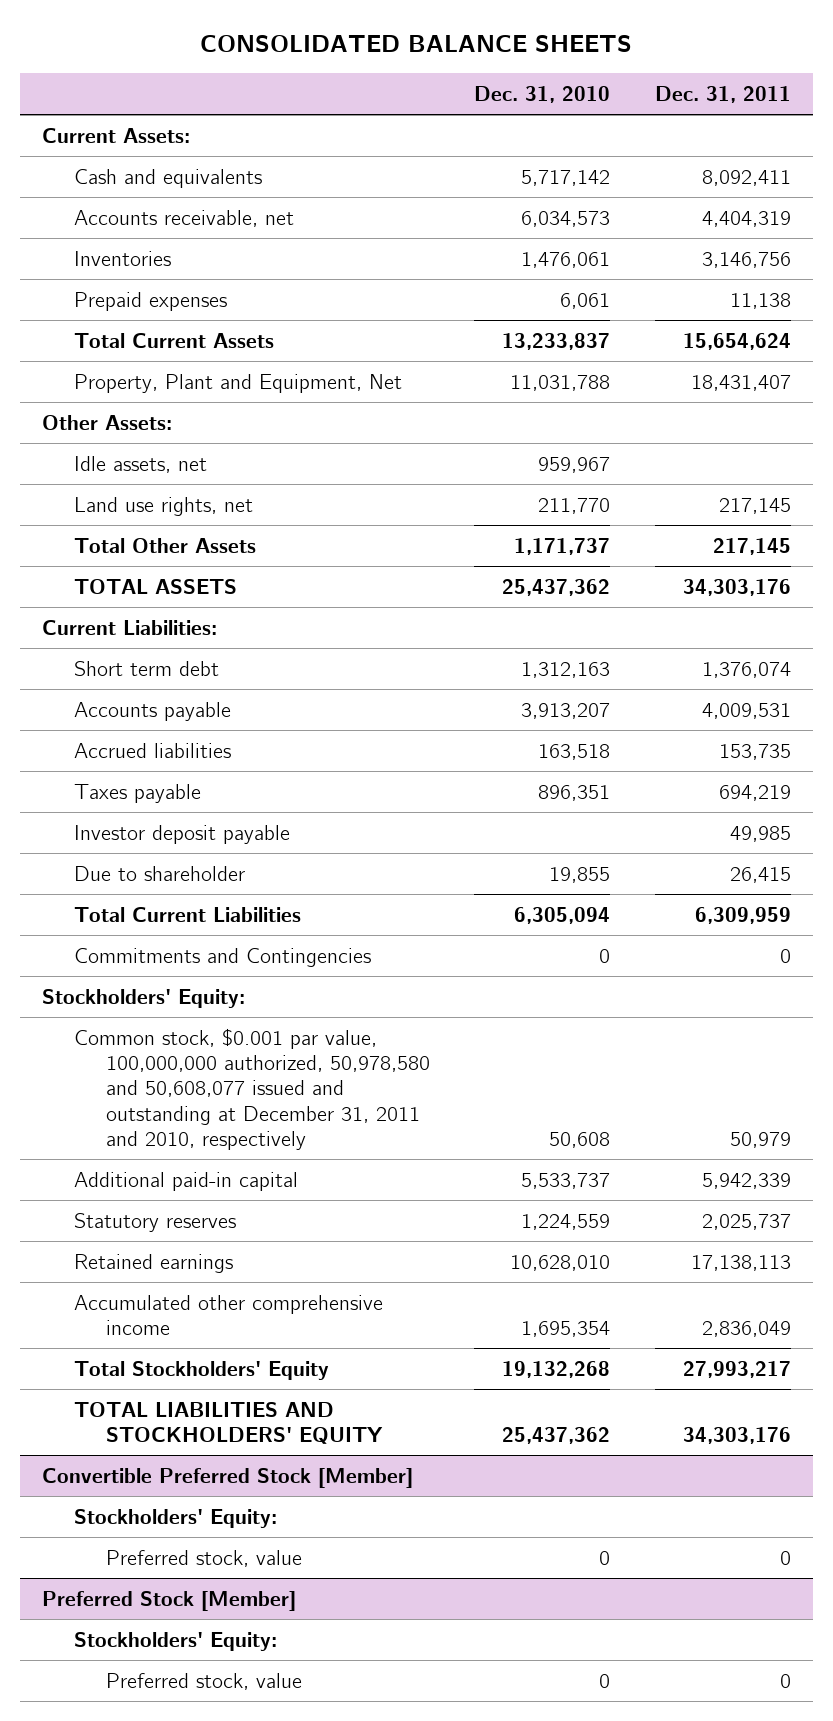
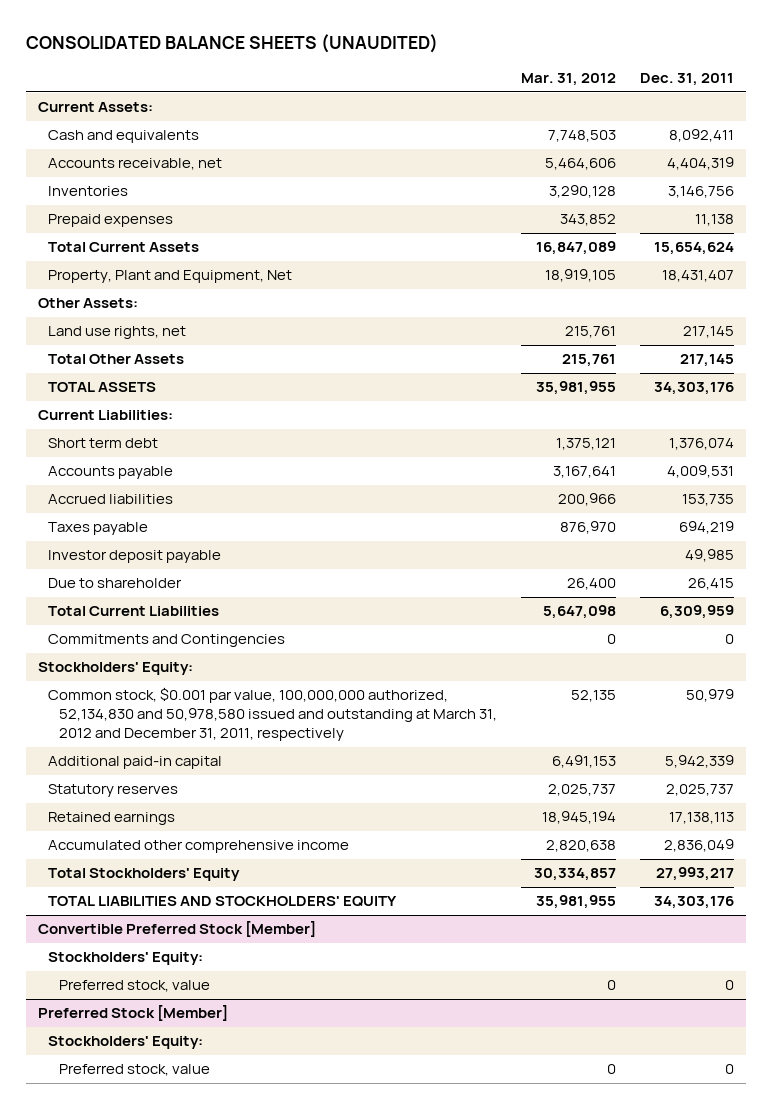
- CONSOLIDATED BALANCE SHEETS
+ CONSOLIDATED BALANCE SHEETS (UNAUDITED)
- | Dec. 31, 2010 | Dec. 31, 2011
+ | Mar. 31, 2012 | Dec. 31, 2011
- Idle assets, net | 959,967 |
- Common stock, $0.001 par value, 100,000,000 authorized, 50,978,580 and 50,608,077 issued and outstanding at December 31, 2011 and 2010, respectively | 50,608 | 50,979
+ Common stock, $0.001 par value, 100,000,000 authorized, 52,134,830 and 50,978,580 issued and outstanding at March 31, 2012 and December 31, 2011, respectively | 52,135 | 50,979

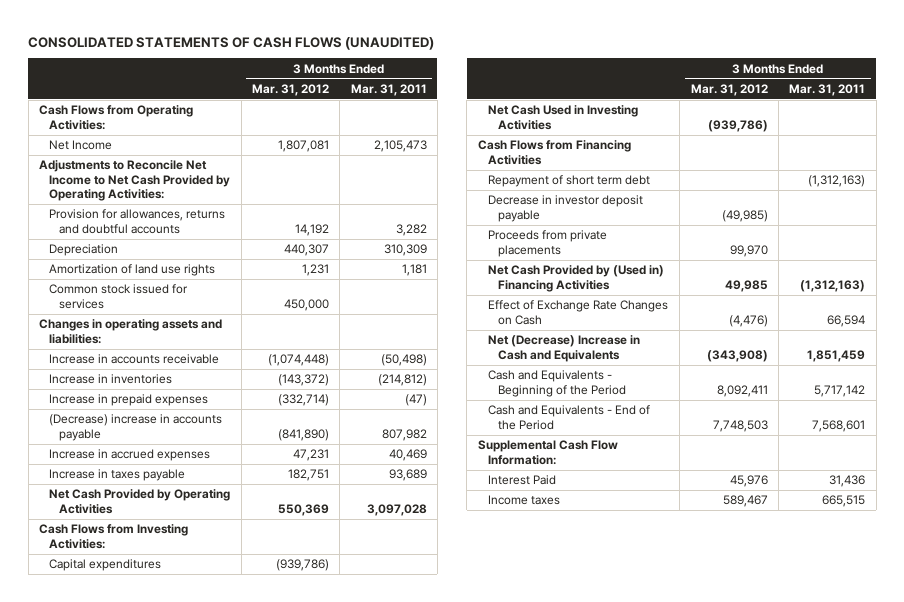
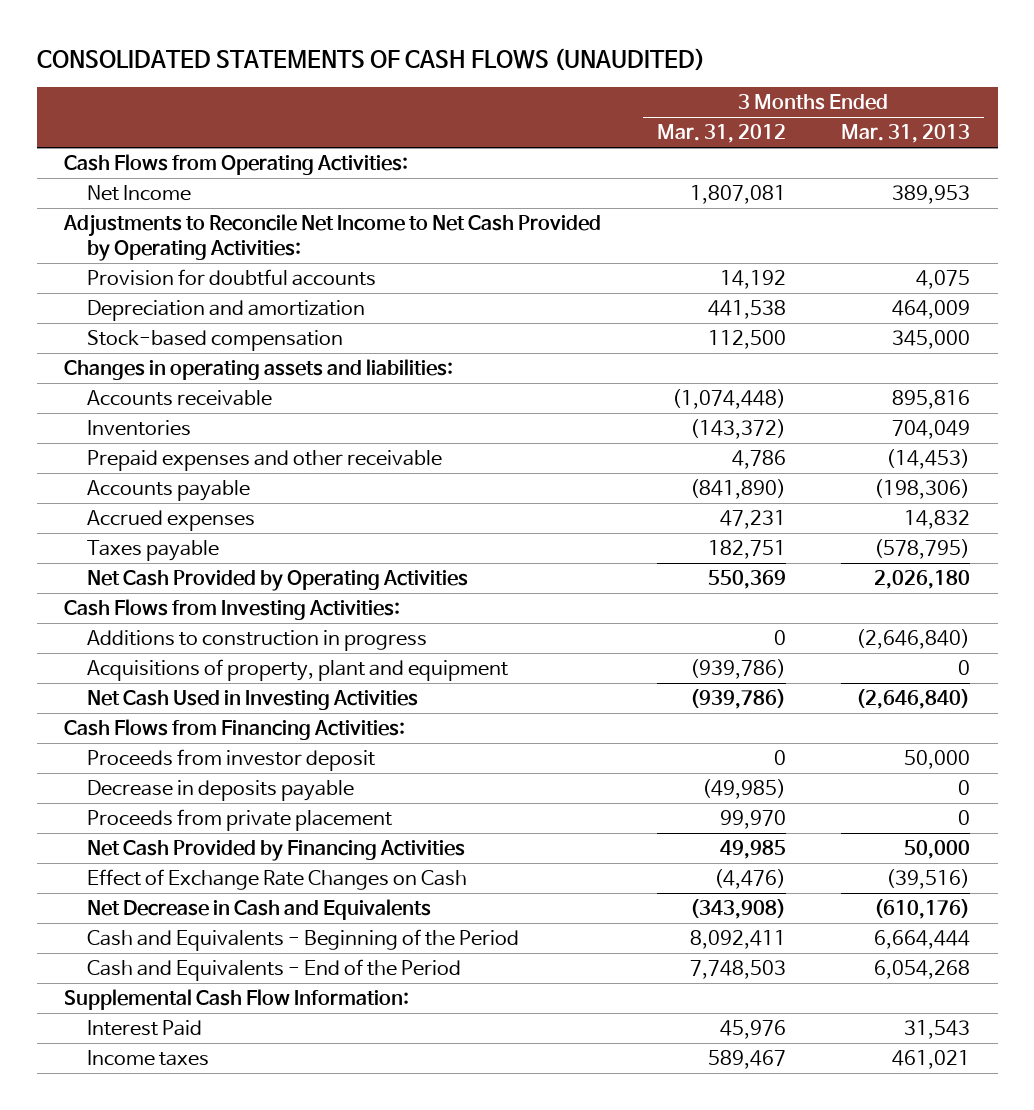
- | 3 Months Ended Mar. 31, 2012 | 3 Months Ended Mar. 31, 2011
+ | 3 Months Ended Mar. 31, 2012 | 3 Months Ended Mar. 31, 2013
- Provision for allowances, returns and doubtful accounts | 14,192 | 3,282
- Depreciation | 440,307 | 310,309
- Amortization of land use rights | 1,231 | 1,181
- Common stock issued for services | 450,000 |
+ Provision for doubtful accounts | 14,192 | 4,075
+ Depreciation and amortization | 441,538 | 464,009
+ Stock-based compensation | 112,500 | 345,000
- Increase in accounts receivable | (1,074,448) | (50,498)
- Increase in inventories | (143,372) | (214,812)
- Increase in prepaid expenses | (332,714) | (47)
- (Decrease) increase in accounts payable | (841,890) | 807,982
- Increase in accrued expenses | 47,231 | 40,469
- Increase in taxes payable | 182,751 | 93,689
+ Accounts receivable | (1,074,448) | 895,816
+ Inventories | (143,372) | 704,049
+ Prepaid expenses and other receivable | 4,786 | (14,453)
+ Accounts payable | (841,890) | (198,306)
+ Accrued expenses | 47,231 | 14,832
+ Taxes payable | 182,751 | (578,795)
- Capital expenditures | (939,786) |
+ Additions to construction in progress | 0 | (2,646,840)
+ Acquisitions of property, plant and equipment | (939,786) | 0
- Cash Flows from Financing Activities
- Repayment of short term debt | | (1,312,163)
- Decrease in investor deposit payable | (49,985) |
- Proceeds from private placements | 99,970 |
- Net Cash Provided by (Used in) Financing Activities | 49,985 | (1,312,163)
+ Cash Flows from Financing Activities:
+ Proceeds from investor deposit | 0 | 50,000
+ Decrease in deposits payable | (49,985) | 0
+ Proceeds from private placement | 99,970 | 0
+ Net Cash Provided by Financing Activities | 49,985 | 50,000
- Net (Decrease) Increase in Cash and Equivalents | (343,908) | 1,851,459
+ Net Decrease in Cash and Equivalents | (343,908) | (610,176)

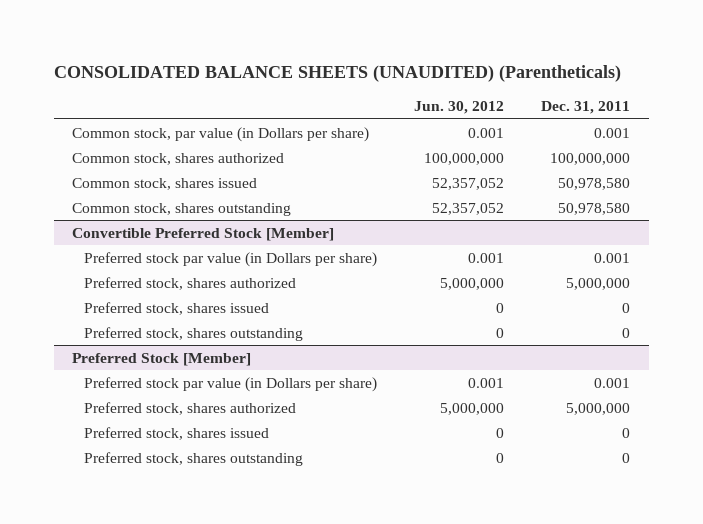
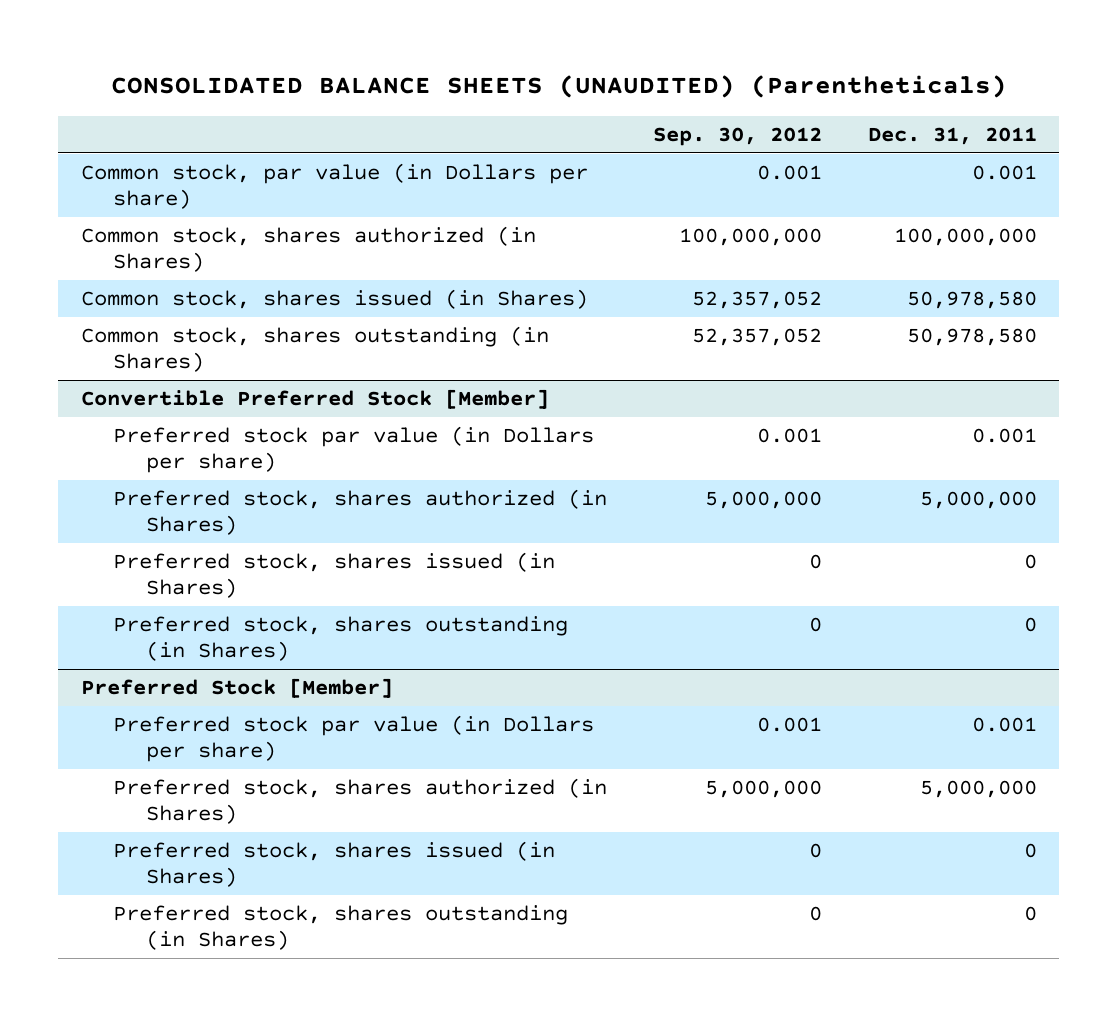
- | Jun. 30, 2012 | Dec. 31, 2011
+ | Sep. 30, 2012 | Dec. 31, 2011
- Common stock, shares authorized | 100,000,000 | 100,000,000
- Common stock, shares issued | 52,357,052 | 50,978,580
- Common stock, shares outstanding | 52,357,052 | 50,978,580
+ Common stock, shares authorized (in Shares) | 100,000,000 | 100,000,000
+ Common stock, shares issued (in Shares) | 52,357,052 | 50,978,580
+ Common stock, shares outstanding (in Shares) | 52,357,052 | 50,978,580
@ Convertible Preferred Stock [Member]
- Preferred stock, shares authorized | 5,000,000 | 5,000,000
- Preferred stock, shares issued | 0 | 0
- Preferred stock, shares outstanding | 0 | 0
+ Preferred stock, shares authorized (in Shares) | 5,000,000 | 5,000,000
+ Preferred stock, shares issued (in Shares) | 0 | 0
+ Preferred stock, shares outstanding (in Shares) | 0 | 0
@ Preferred Stock [Member]
- Preferred stock, shares authorized | 5,000,000 | 5,000,000
- Preferred stock, shares issued | 0 | 0
- Preferred stock, shares outstanding | 0 | 0
+ Preferred stock, shares authorized (in Shares) | 5,000,000 | 5,000,000
+ Preferred stock, shares issued (in Shares) | 0 | 0
+ Preferred stock, shares outstanding (in Shares) | 0 | 0

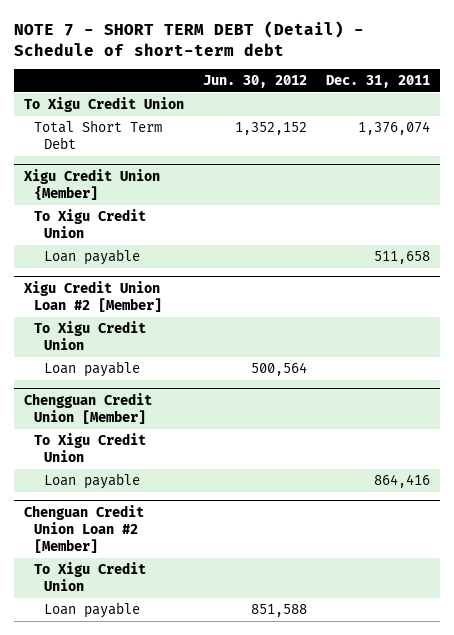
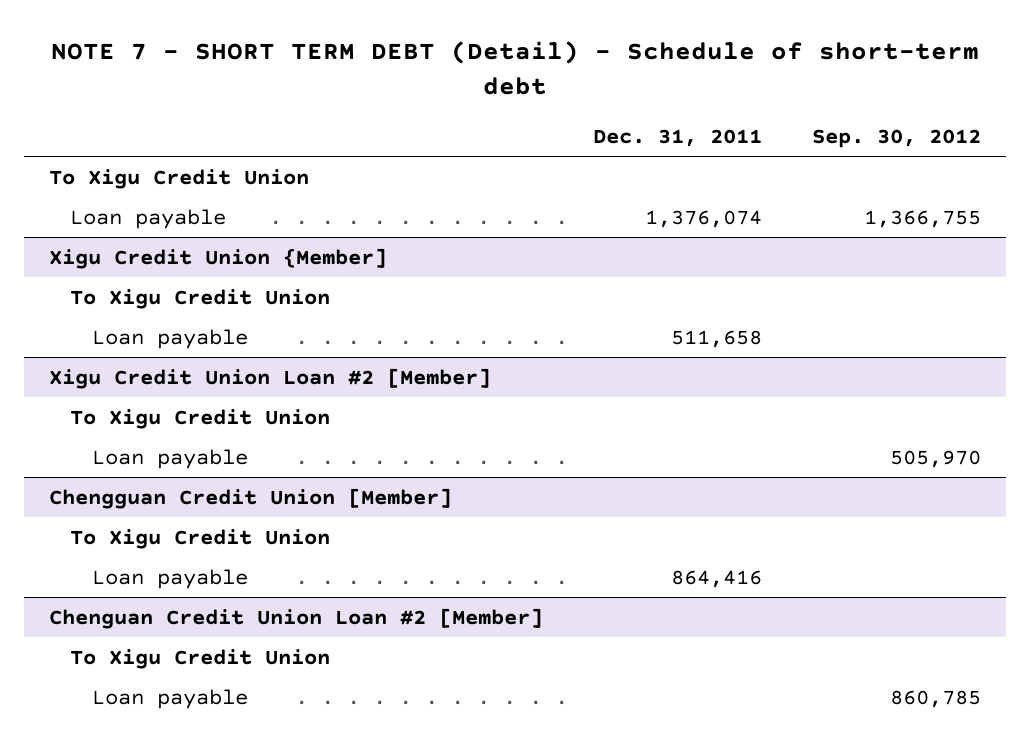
- | Jun. 30, 2012 | Dec. 31, 2011
+ | Dec. 31, 2011 | Sep. 30, 2012
- Total Short Term Debt | 1,352,152 | 1,376,074
+ Loan payable | 1,376,074 | 1,366,755

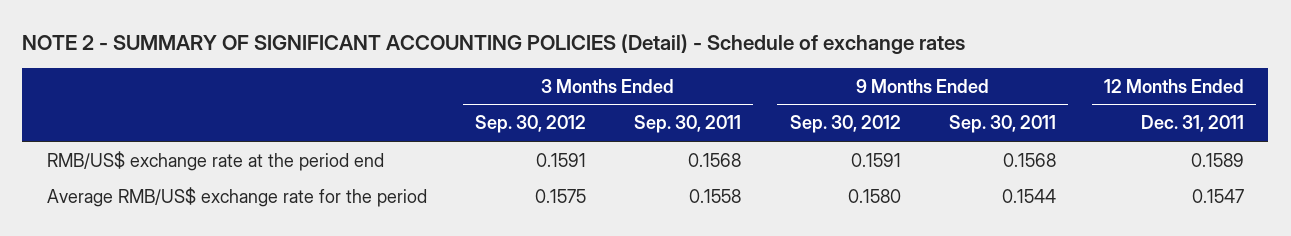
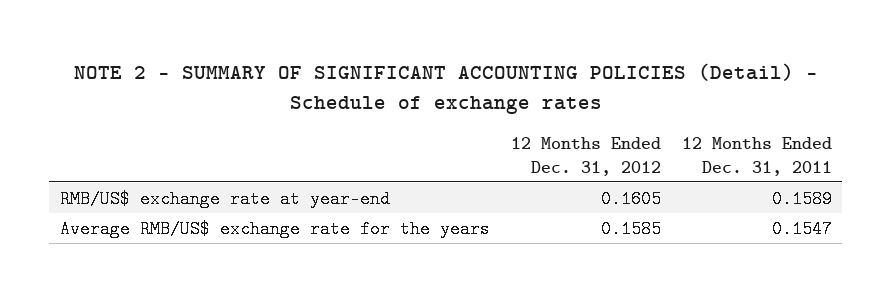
- | 3 Months Ended Sep. 30, 2012 | 3 Months Ended Sep. 30, 2011 | 9 Months Ended Sep. 30, 2012 | 9 Months Ended Sep. 30, 2011 | 12 Months Ended Dec. 31, 2011
+ | 12 Months Ended Dec. 31, 2012 | 12 Months Ended Dec. 31, 2011
- RMB/US$ exchange rate at the period end | 0.1591 | 0.1568 | 0.1591 | 0.1568 | 0.1589
- Average RMB/US$ exchange rate for the period | 0.1575 | 0.1558 | 0.1580 | 0.1544 | 0.1547
+ RMB/US$ exchange rate at year-end | 0.1605 | 0.1589
+ Average RMB/US$ exchange rate for the years | 0.1585 | 0.1547

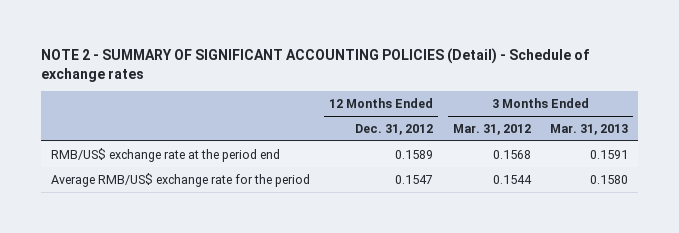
- | 12 Months Ended Dec. 31, 2012 | 12 Months Ended Dec. 31, 2011
+ | 12 Months Ended Dec. 31, 2012 | 3 Months Ended Mar. 31, 2012 | 3 Months Ended Mar. 31, 2013
- RMB/US$ exchange rate at year-end | 0.1605 | 0.1589
- Average RMB/US$ exchange rate for the years | 0.1585 | 0.1547
+ RMB/US$ exchange rate at the period end | 0.1589 | 0.1568 | 0.1591
+ Average RMB/US$ exchange rate for the period | 0.1547 | 0.1544 | 0.1580

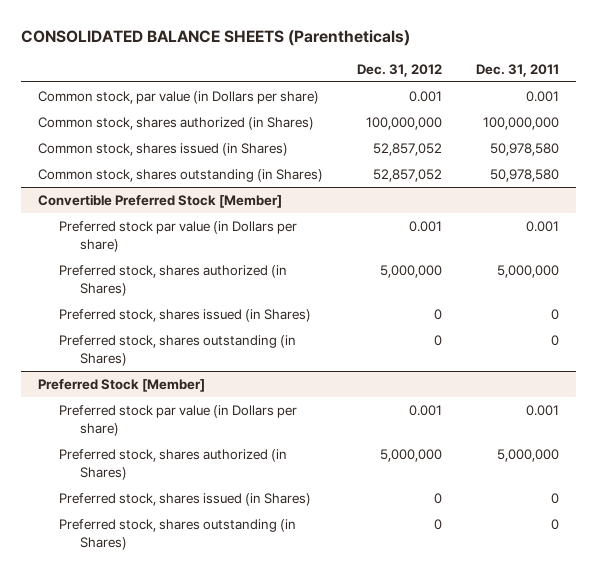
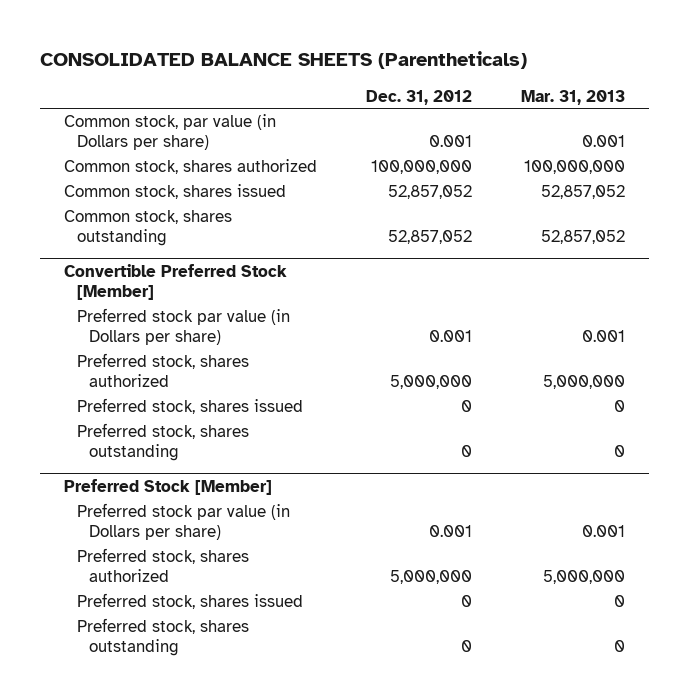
- | Dec. 31, 2012 | Dec. 31, 2011
+ | Dec. 31, 2012 | Mar. 31, 2013
- Common stock, shares authorized (in Shares) | 100,000,000 | 100,000,000
- Common stock, shares issued (in Shares) | 52,857,052 | 50,978,580
- Common stock, shares outstanding (in Shares) | 52,857,052 | 50,978,580
+ Common stock, shares authorized | 100,000,000 | 100,000,000
+ Common stock, shares issued | 52,857,052 | 52,857,052
+ Common stock, shares outstanding | 52,857,052 | 52,857,052
@ Convertible Preferred Stock [Member]
- Preferred stock, shares authorized (in Shares) | 5,000,000 | 5,000,000
- Preferred stock, shares issued (in Shares) | 0 | 0
- Preferred stock, shares outstanding (in Shares) | 0 | 0
+ Preferred stock, shares authorized | 5,000,000 | 5,000,000
+ Preferred stock, shares issued | 0 | 0
+ Preferred stock, shares outstanding | 0 | 0
@ Preferred Stock [Member]
- Preferred stock, shares authorized (in Shares) | 5,000,000 | 5,000,000
- Preferred stock, shares issued (in Shares) | 0 | 0
- Preferred stock, shares outstanding (in Shares) | 0 | 0
+ Preferred stock, shares authorized | 5,000,000 | 5,000,000
+ Preferred stock, shares issued | 0 | 0
+ Preferred stock, shares outstanding | 0 | 0

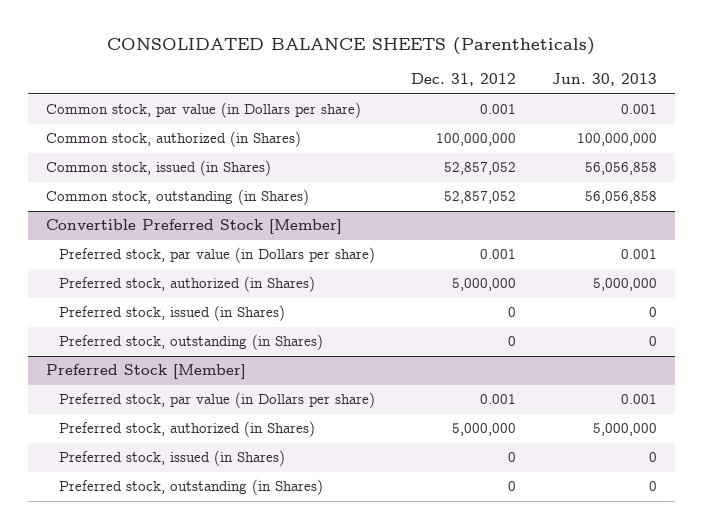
- | Dec. 31, 2012 | Mar. 31, 2013
+ | Dec. 31, 2012 | Jun. 30, 2013
- Common stock, shares authorized | 100,000,000 | 100,000,000
- Common stock, shares issued | 52,857,052 | 52,857,052
- Common stock, shares outstanding | 52,857,052 | 52,857,052
+ Common stock, authorized (in Shares) | 100,000,000 | 100,000,000
+ Common stock, issued (in Shares) | 52,857,052 | 56,056,858
+ Common stock, outstanding (in Shares) | 52,857,052 | 56,056,858
@ Convertible Preferred Stock [Member]
- Preferred stock par value (in Dollars per share) | 0.001 | 0.001
- Preferred stock, shares authorized | 5,000,000 | 5,000,000
- Preferred stock, shares issued | 0 | 0
- Preferred stock, shares outstanding | 0 | 0
+ Preferred stock, par value (in Dollars per share) | 0.001 | 0.001
+ Preferred stock, authorized (in Shares) | 5,000,000 | 5,000,000
+ Preferred stock, issued (in Shares) | 0 | 0
+ Preferred stock, outstanding (in Shares) | 0 | 0
@ Preferred Stock [Member]
- Preferred stock par value (in Dollars per share) | 0.001 | 0.001
- Preferred stock, shares authorized | 5,000,000 | 5,000,000
- Preferred stock, shares issued | 0 | 0
- Preferred stock, shares outstanding | 0 | 0
+ Preferred stock, par value (in Dollars per share) | 0.001 | 0.001
+ Preferred stock, authorized (in Shares) | 5,000,000 | 5,000,000
+ Preferred stock, issued (in Shares) | 0 | 0
+ Preferred stock, outstanding (in Shares) | 0 | 0

